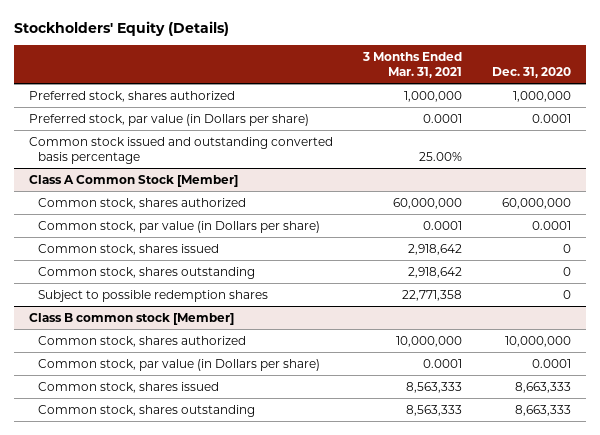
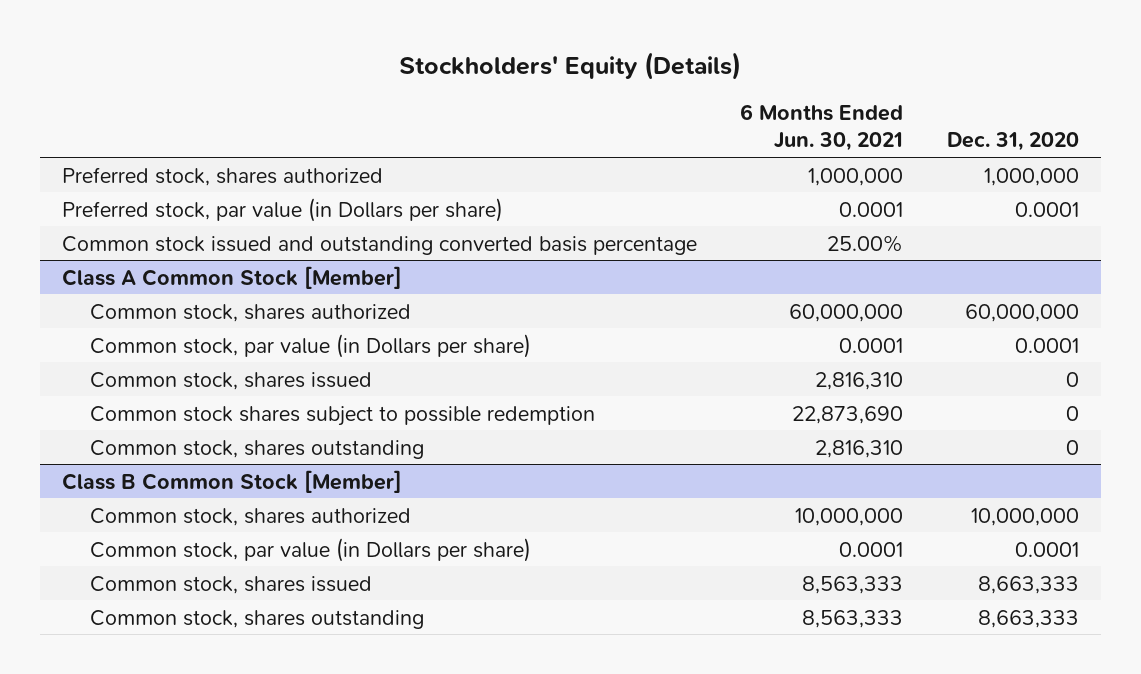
- | 3 Months Ended Mar. 31, 2021 | Dec. 31, 2020
+ | 6 Months Ended Jun. 30, 2021 | Dec. 31, 2020
@ Class A Common Stock [Member]
+ Common stock shares subject to possible redemption | 22,873,690 | 0
- Subject to possible redemption shares | 22,771,358 | 0
- Class B common stock [Member]
+ Class B Common Stock [Member]

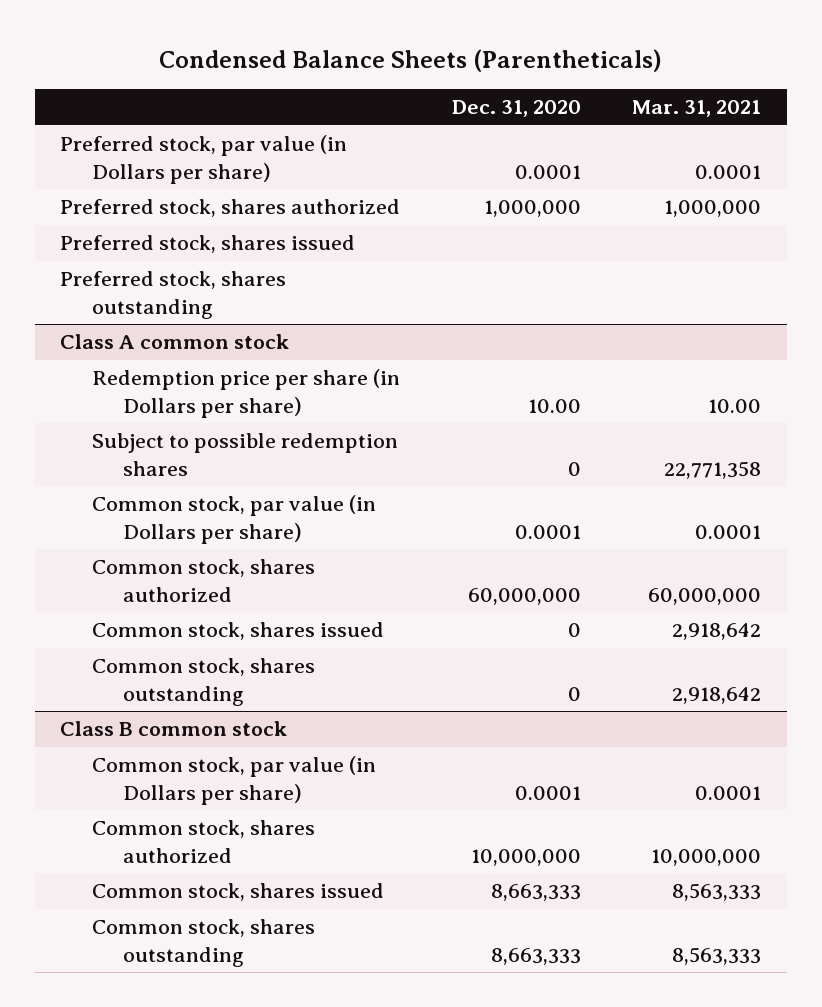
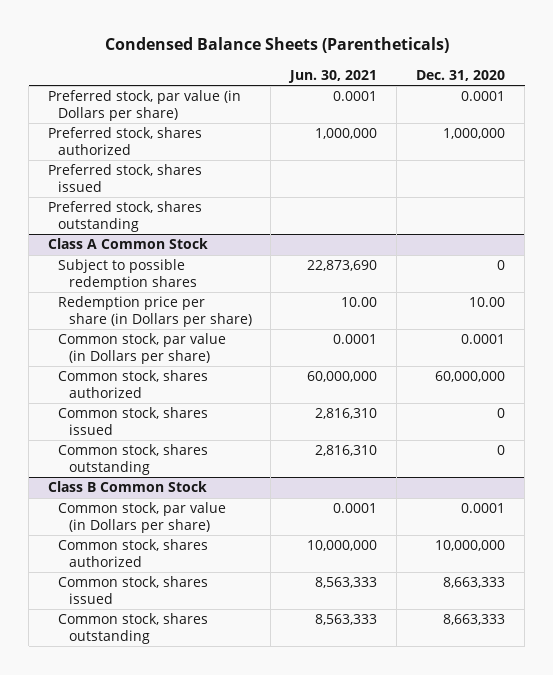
- | Dec. 31, 2020 | Mar. 31, 2021
+ | Jun. 30, 2021 | Dec. 31, 2020
- Class A common stock
- Redemption price per share (in Dollars per share) | 10.00 | 10.00
+ Class A Common Stock
+ Redemption price per share (in Dollars per share) | 10.00 | 10.00
- Class B common stock
+ Class B Common Stock

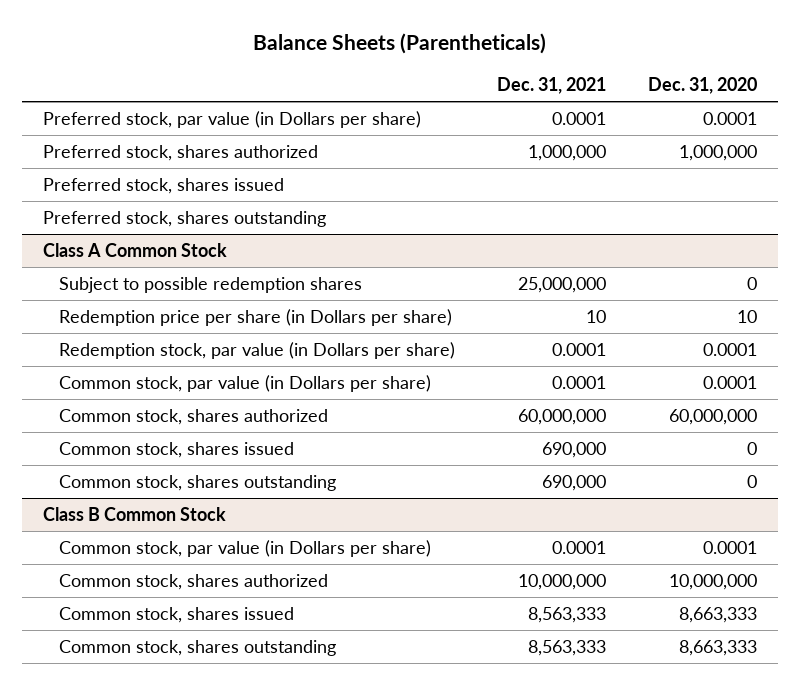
- Condensed Balance Sheets (Parentheticals)
+ Balance Sheets (Parentheticals)
- | Jun. 30, 2021 | Dec. 31, 2020
+ | Dec. 31, 2021 | Dec. 31, 2020
@ Class A Common Stock
- Redemption price per share (in Dollars per share) | 10.00 | 10.00
+ Redemption price per share (in Dollars per share) | 10 | 10
+ Redemption stock, par value (in Dollars per share) | 0.0001 | 0.0001

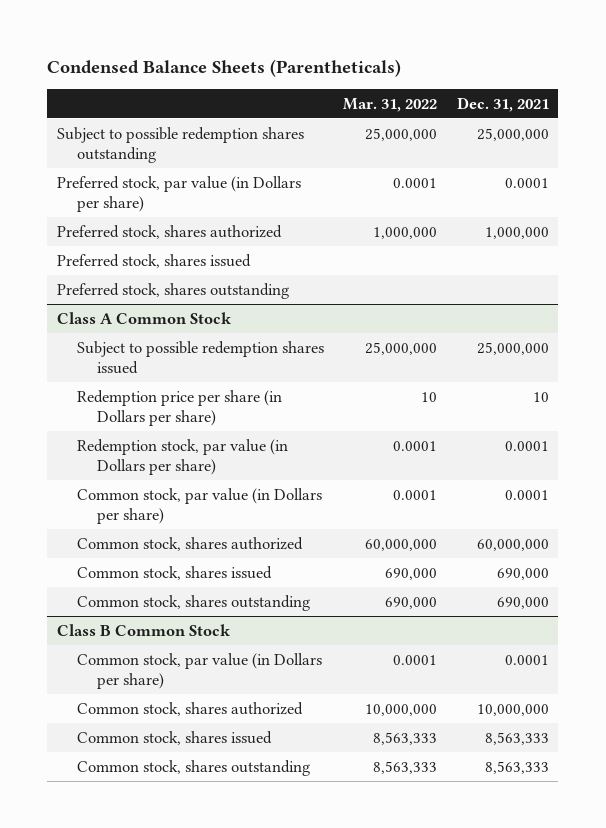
- Balance Sheets (Parentheticals)
+ Condensed Balance Sheets (Parentheticals)
- | Dec. 31, 2021 | Dec. 31, 2020
+ | Mar. 31, 2022 | Dec. 31, 2021
+ Subject to possible redemption shares outstanding | 25,000,000 | 25,000,000
@ Class A Common Stock
- Subject to possible redemption shares | 25,000,000 | 0
+ Subject to possible redemption shares issued | 25,000,000 | 25,000,000

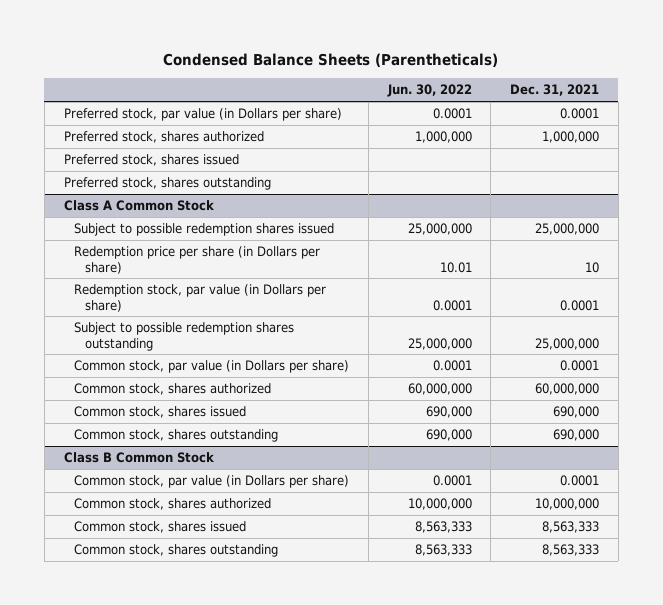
- | Mar. 31, 2022 | Dec. 31, 2021
+ | Jun. 30, 2022 | Dec. 31, 2021
- Subject to possible redemption shares outstanding | 25,000,000 | 25,000,000
@ Class A Common Stock
+ Subject to possible redemption shares outstanding | 25,000,000 | 25,000,000

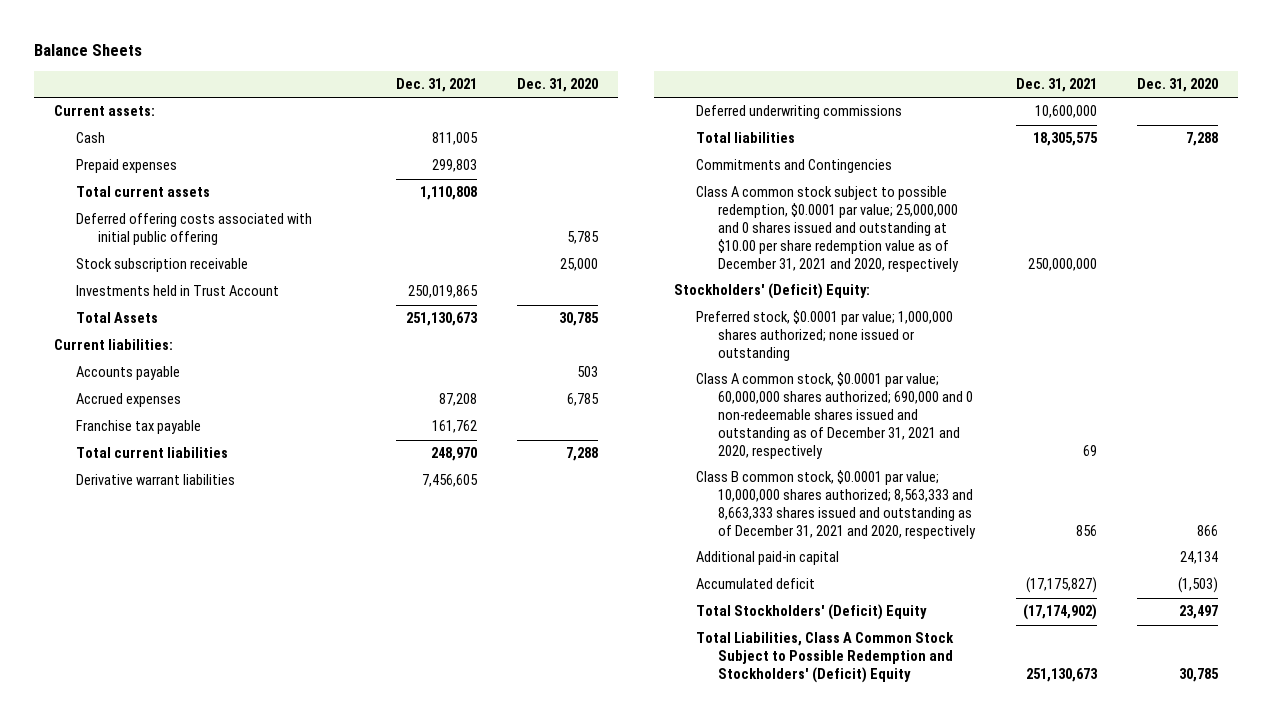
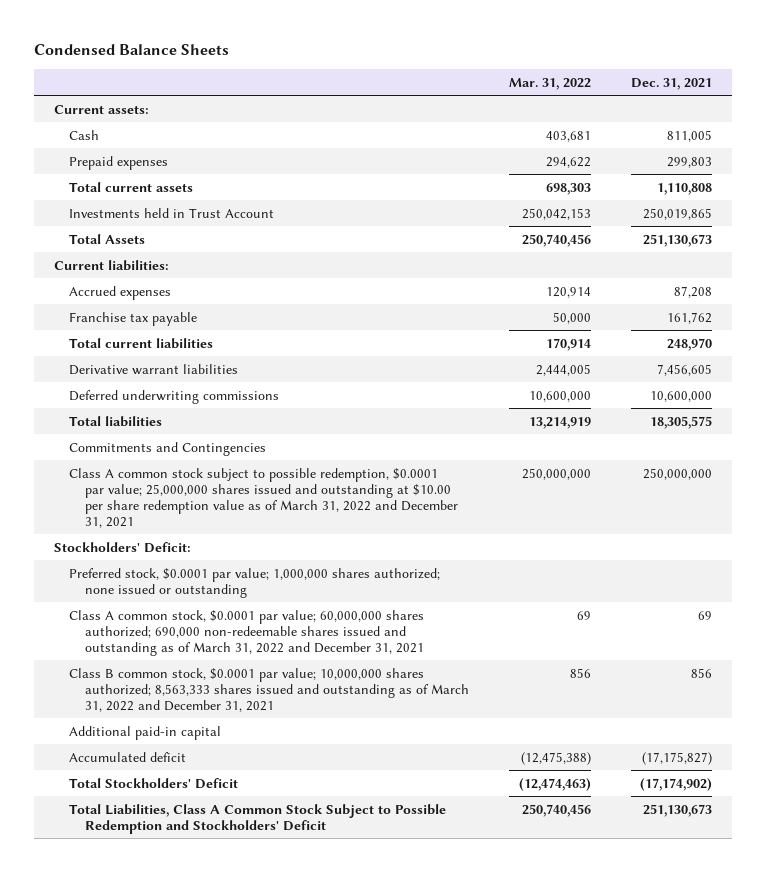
- Balance Sheets
+ Condensed Balance Sheets
- | Dec. 31, 2021 | Dec. 31, 2020
+ | Mar. 31, 2022 | Dec. 31, 2021
- Deferred offering costs associated with initial public offering | | 5,785
- Stock subscription receivable | | 25,000
- Accounts payable | | 503
- Class A common stock subject to possible redemption, $0.0001 par value; 25,000,000 and 0 shares issued and outstanding at $10.00 per share redemption value as of December 31, 2021 and 2020, respectively | 250,000,000 |
- Stockholders' (Deficit) Equity:
- Preferred stock, $0.0001 par value; 1,000,000 shares authorized; none issued or outstanding
- Class A common stock, $0.0001 par value; 60,000,000 shares authorized; 690,000 and 0 non-redeemable shares issued and outstanding as of December 31, 2021 and 2020, respectively | 69 |
- Class B common stock, $0.0001 par value; 10,000,000 shares authorized; 8,563,333 and 8,663,333 shares issued and outstanding as of December 31, 2021 and 2020, respectively | 856 | 866
+ Class A common stock subject to possible redemption, $0.0001 par value; 25,000,000 shares issued and outstanding at $10.00 per share redemption value as of March 31, 2022 and December 31, 2021 | 250,000,000 | 250,000,000
+ Stockholders' Deficit:
+ Preferred stock, $0.0001 par value; 1,000,000 shares authorized; none issued or outstanding
+ Class A common stock, $0.0001 par value; 60,000,000 shares authorized; 690,000 non-redeemable shares issued and outstanding as of March 31, 2022 and December 31, 2021 | 69 | 69
+ Class B common stock, $0.0001 par value; 10,000,000 shares authorized; 8,563,333 shares issued and outstanding as of March 31, 2022 and December 31, 2021 | 856 | 856
- Total Stockholders' (Deficit) Equity | (17,174,902) | 23,497
- Total Liabilities, Class A Common Stock Subject to Possible Redemption and Stockholders' (Deficit) Equity | 251,130,673 | 30,785
+ Total Stockholders' Deficit | (12,474,463) | (17,174,902)
+ Total Liabilities, Class A Common Stock Subject to Possible Redemption and Stockholders' Deficit | 250,740,456 | 251,130,673

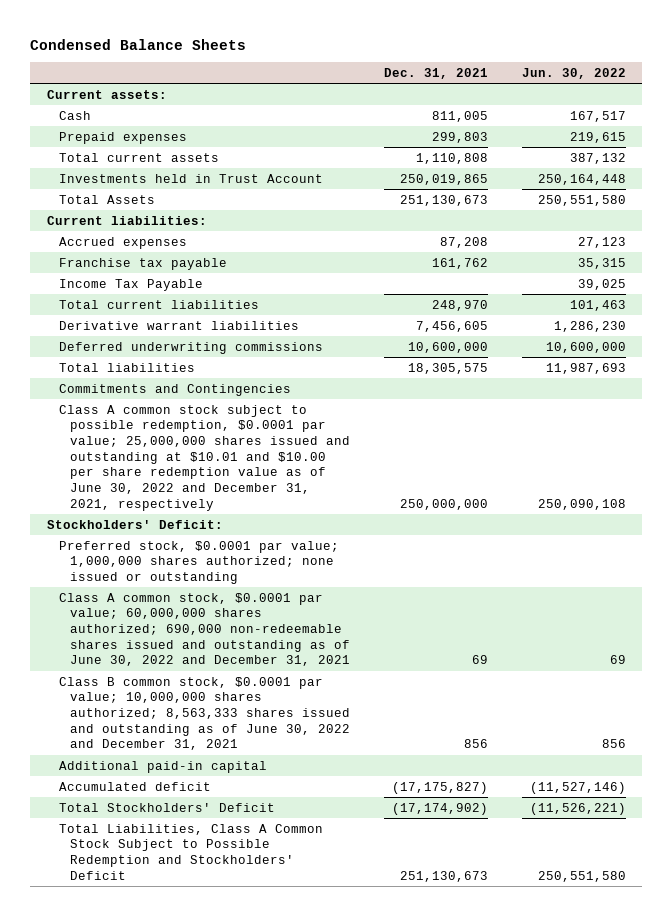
- | Mar. 31, 2022 | Dec. 31, 2021
+ | Dec. 31, 2021 | Jun. 30, 2022
+ Income Tax Payable | | 39,025
- Class A common stock subject to possible redemption, $0.0001 par value; 25,000,000 shares issued and outstanding at $10.00 per share redemption value as of March 31, 2022 and December 31, 2021 | 250,000,000 | 250,000,000
+ Class A common stock subject to possible redemption, $0.0001 par value; 25,000,000 shares issued and outstanding at $10.01 and $10.00 per share redemption value as of June 30, 2022 and December 31, 2021, respectively | 250,000,000 | 250,090,108
- Class A common stock, $0.0001 par value; 60,000,000 shares authorized; 690,000 non-redeemable shares issued and outstanding as of March 31, 2022 and December 31, 2021 | 69 | 69
- Class B common stock, $0.0001 par value; 10,000,000 shares authorized; 8,563,333 shares issued and outstanding as of March 31, 2022 and December 31, 2021 | 856 | 856
+ Class A common stock, $0.0001 par value; 60,000,000 shares authorized; 690,000 non-redeemable shares issued and outstanding as of June 30, 2022 and December 31, 2021 | 69 | 69
+ Class B common stock, $0.0001 par value; 10,000,000 shares authorized; 8,563,333 shares issued and outstanding as of June 30, 2022 and December 31, 2021 | 856 | 856

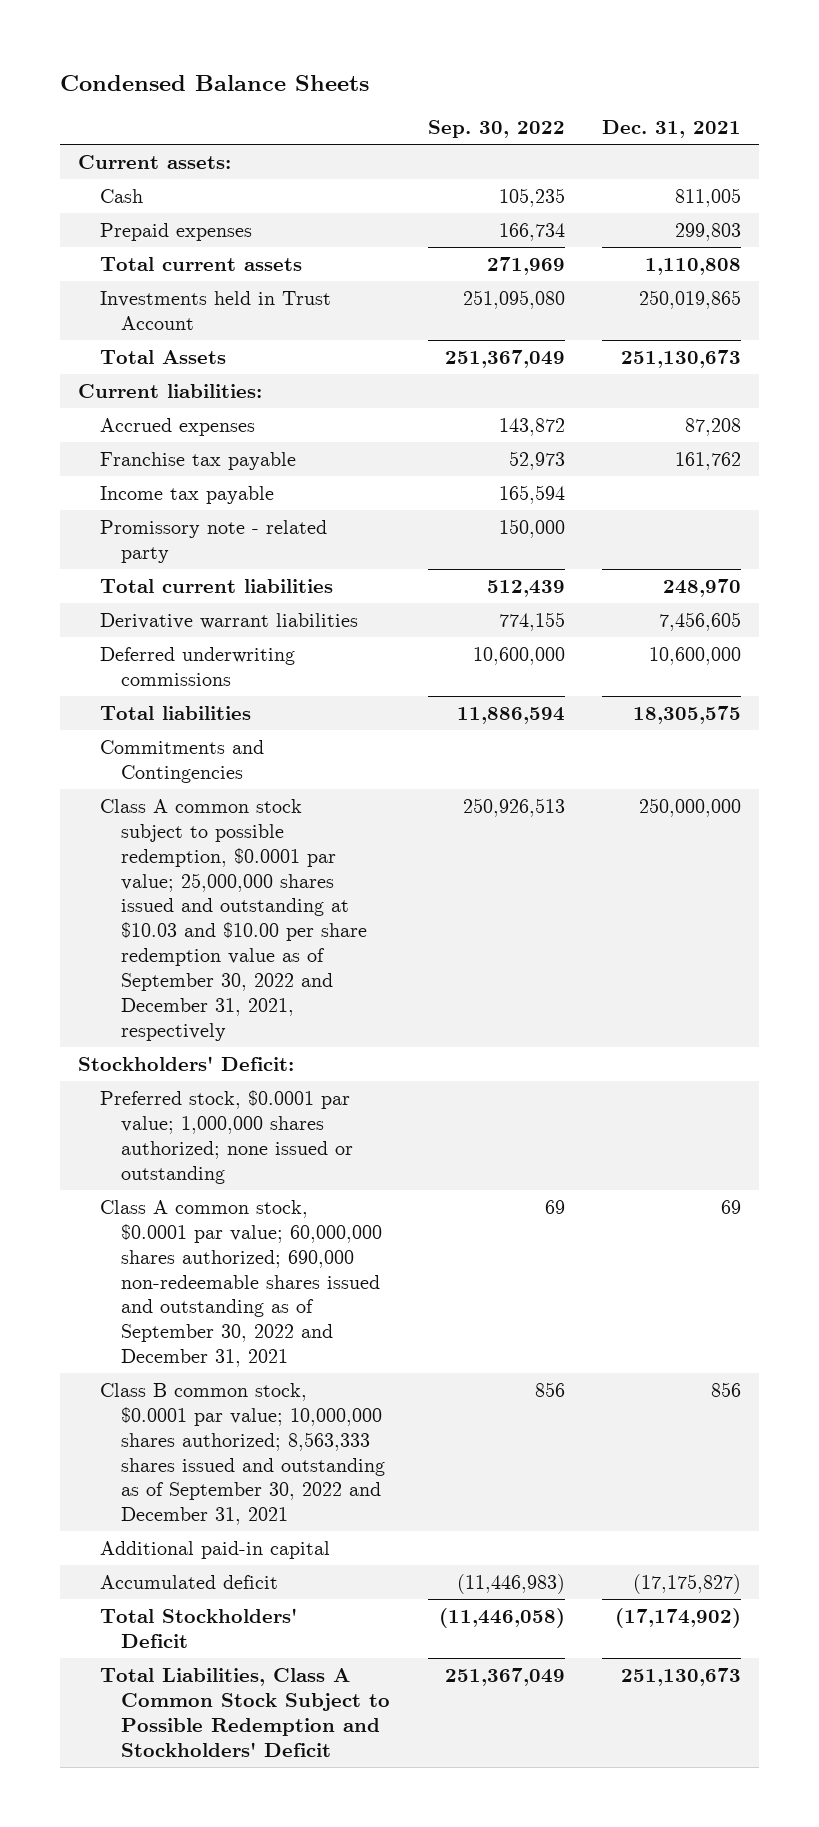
- | Dec. 31, 2021 | Jun. 30, 2022
+ | Sep. 30, 2022 | Dec. 31, 2021
- Income Tax Payable | | 39,025
+ Income tax payable | 165,594 |
+ Promissory note - related party | 150,000 |
- Class A common stock subject to possible redemption, $0.0001 par value; 25,000,000 shares issued and outstanding at $10.01 and $10.00 per share redemption value as of June 30, 2022 and December 31, 2021, respectively | 250,000,000 | 250,090,108
+ Class A common stock subject to possible redemption, $0.0001 par value; 25,000,000 shares issued and outstanding at $10.03 and $10.00 per share redemption value as of September 30, 2022 and December 31, 2021, respectively | 250,926,513 | 250,000,000
- Class A common stock, $0.0001 par value; 60,000,000 shares authorized; 690,000 non-redeemable shares issued and outstanding as of June 30, 2022 and December 31, 2021 | 69 | 69
- Class B common stock, $0.0001 par value; 10,000,000 shares authorized; 8,563,333 shares issued and outstanding as of June 30, 2022 and December 31, 2021 | 856 | 856
+ Class A common stock, $0.0001 par value; 60,000,000 shares authorized; 690,000 non-redeemable shares issued and outstanding as of September 30, 2022 and December 31, 2021 | 69 | 69
+ Class B common stock, $0.0001 par value; 10,000,000 shares authorized; 8,563,333 shares issued and outstanding as of September 30, 2022 and December 31, 2021 | 856 | 856

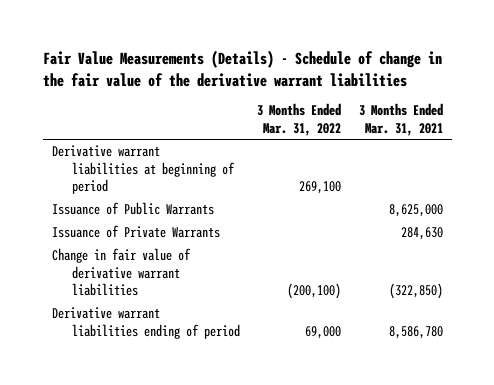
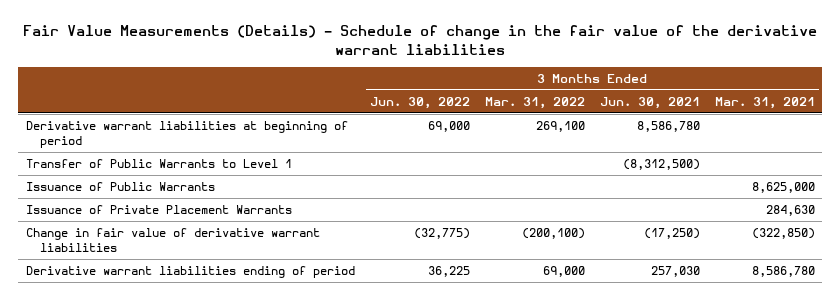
- | 3 Months Ended Mar. 31, 2022 | 3 Months Ended Mar. 31, 2021
+ | 3 Months Ended Jun. 30, 2022 | 3 Months Ended Mar. 31, 2022 | 3 Months Ended Jun. 30, 2021 | 3 Months Ended Mar. 31, 2021
+ Transfer of Public Warrants to Level 1 | | | (8,312,500) |
- Issuance of Private Warrants | | 284,630
+ Issuance of Private Placement Warrants | | | | 284,630

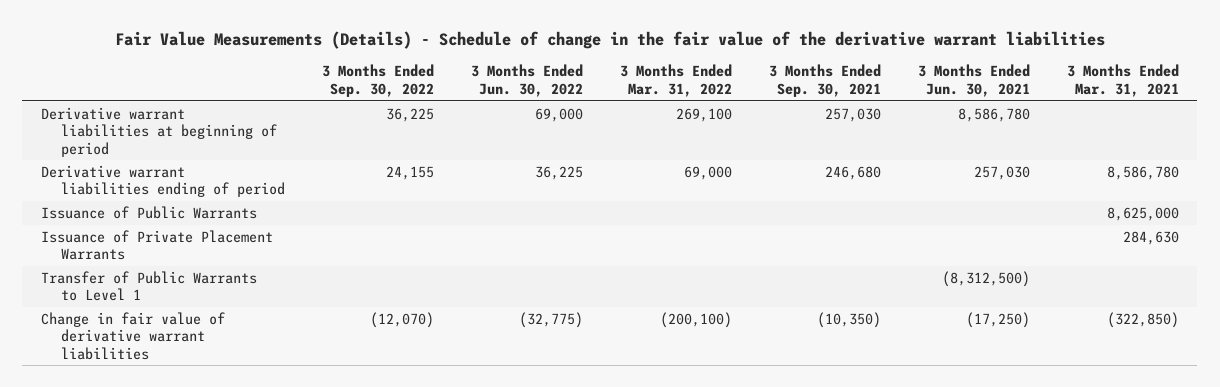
- | 3 Months Ended Jun. 30, 2022 | 3 Months Ended Mar. 31, 2022 | 3 Months Ended Jun. 30, 2021 | 3 Months Ended Mar. 31, 2021
+ | 3 Months Ended Sep. 30, 2022 | 3 Months Ended Jun. 30, 2022 | 3 Months Ended Mar. 31, 2022 | 3 Months Ended Sep. 30, 2021 | 3 Months Ended Jun. 30, 2021 | 3 Months Ended Mar. 31, 2021
moved up: Derivative warrant liabilities ending of period | 24,155 | 36,225 | 69,000 | 246,680 | 257,030 | 8,586,780
moved down: Transfer of Public Warrants to Level 1 | | | | | (8,312,500) |

